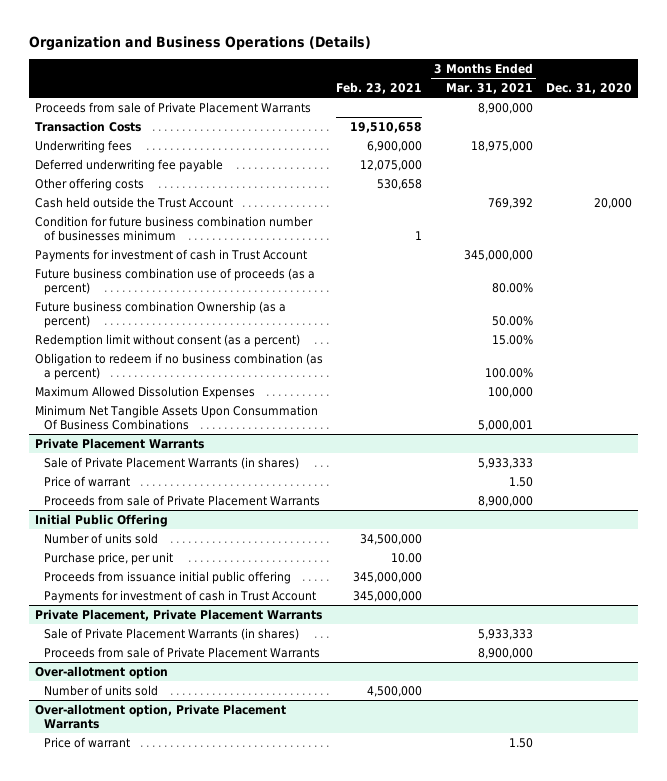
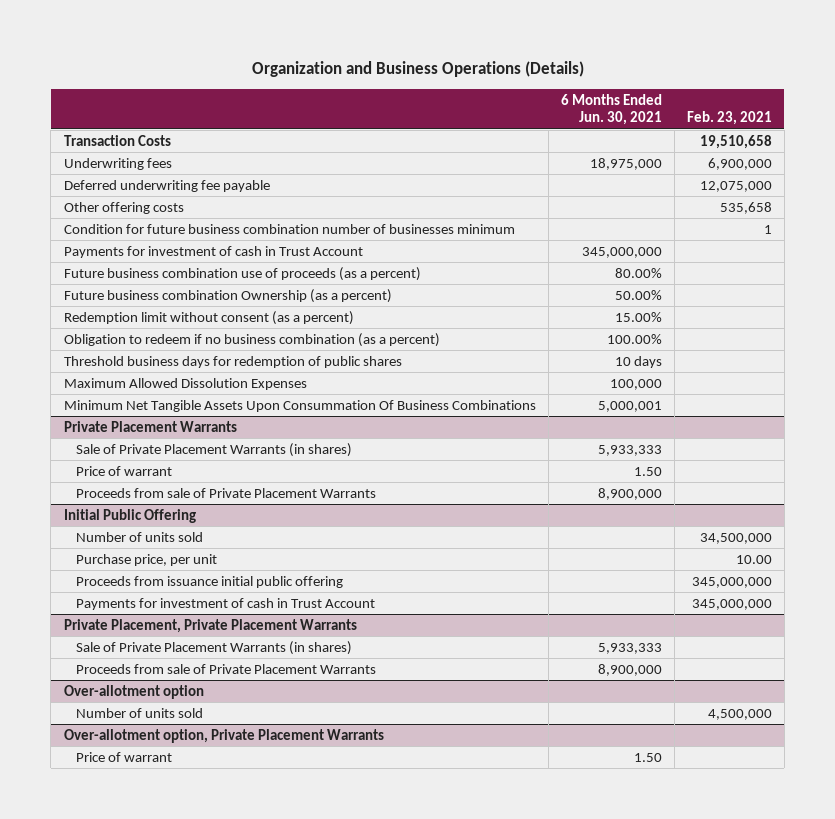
- | Feb. 23, 2021 | 3 Months Ended Mar. 31, 2021 | Dec. 31, 2020
+ | 6 Months Ended Jun. 30, 2021 | Feb. 23, 2021
- Proceeds from sale of Private Placement Warrants | | 8,900,000 |
- Other offering costs | 530,658 | |
- Cash held outside the Trust Account | | 769,392 | 20,000
+ Other offering costs | | 535,658
+ Threshold business days for redemption of public shares | 10 days |

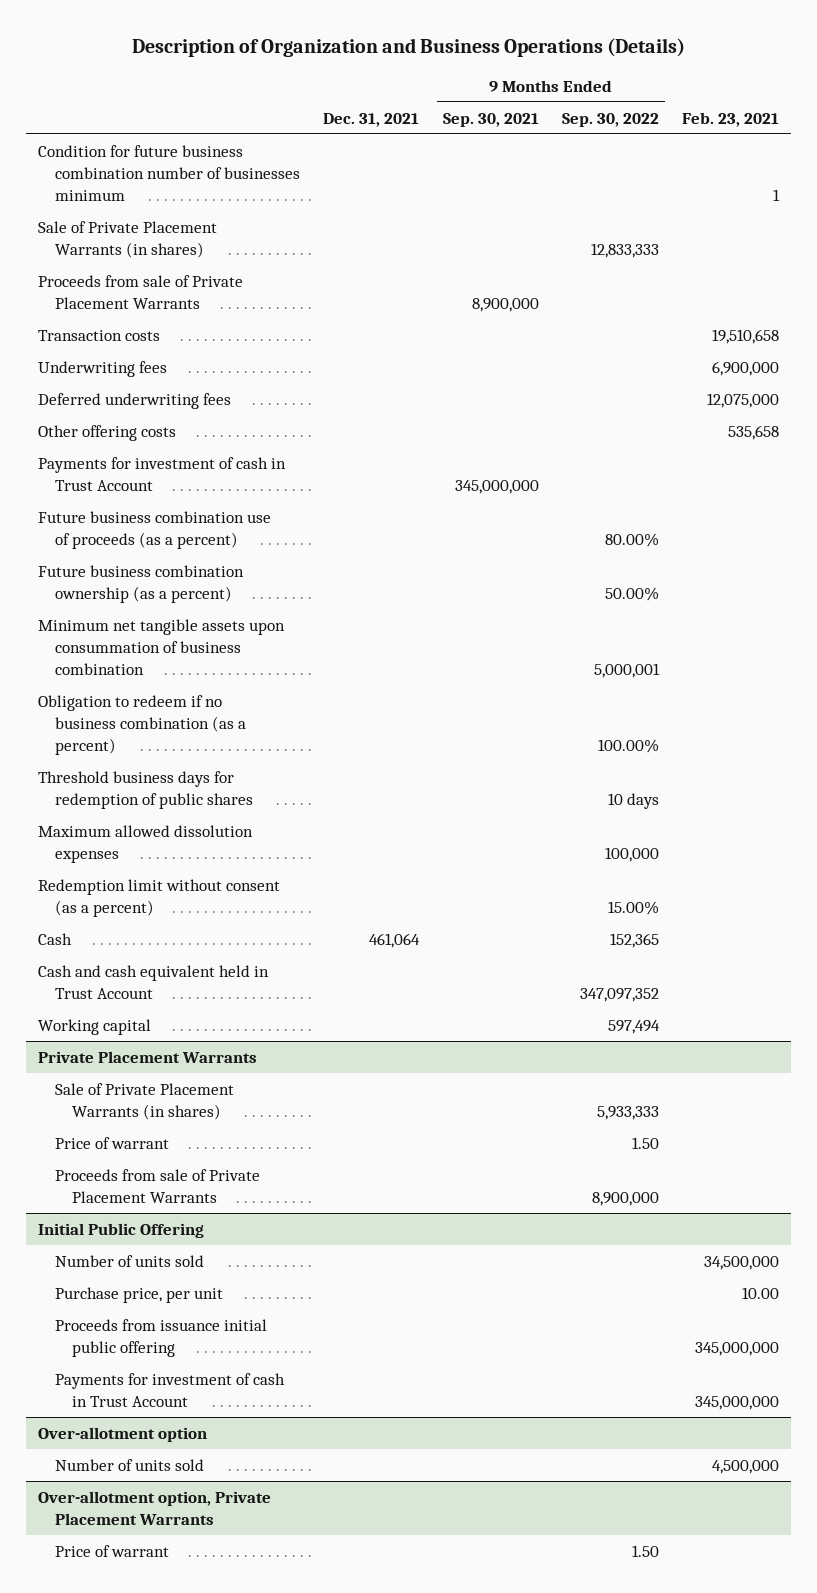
- Organization and Business Operations (Details)
+ Description of Organization and Business Operations (Details)
- | 6 Months Ended Jun. 30, 2021 | Feb. 23, 2021
+ | Dec. 31, 2021 | 9 Months Ended Sep. 30, 2021 | 9 Months Ended Sep. 30, 2022 | Feb. 23, 2021
- Transaction Costs | | 19,510,658
moved up: Condition for future business combination number of businesses minimum | | | | 1
+ Sale of Private Placement Warrants (in shares) | | | 12,833,333 |
+ Proceeds from sale of Private Placement Warrants | | 8,900,000 | |
+ Transaction costs | | | | 19,510,658
- Deferred underwriting fee payable | | 12,075,000
+ Deferred underwriting fees | | | | 12,075,000
- Future business combination Ownership (as a percent) | 50.00% |
+ Future business combination ownership (as a percent) | | | 50.00% |
+ Minimum net tangible assets upon consummation of business combination | | | 5,000,001 |
- Maximum Allowed Dissolution Expenses | 100,000 |
- Minimum Net Tangible Assets Upon Consummation Of Business Combinations | 5,000,001 |
+ Maximum allowed dissolution expenses | | | 100,000 |
moved down: Redemption limit without consent (as a percent) | | | 15.00% |
+ Cash | 461,064 | | 152,365 |
+ Cash and cash equivalent held in Trust Account | | | 347,097,352 |
+ Working capital | | | 597,494 |
- Private Placement, Private Placement Warrants
- Sale of Private Placement Warrants (in shares) | 5,933,333 |
- Proceeds from sale of Private Placement Warrants | 8,900,000 |

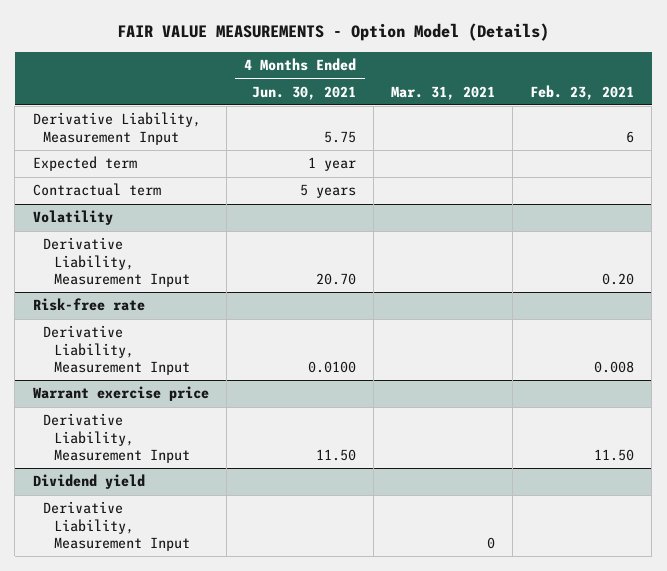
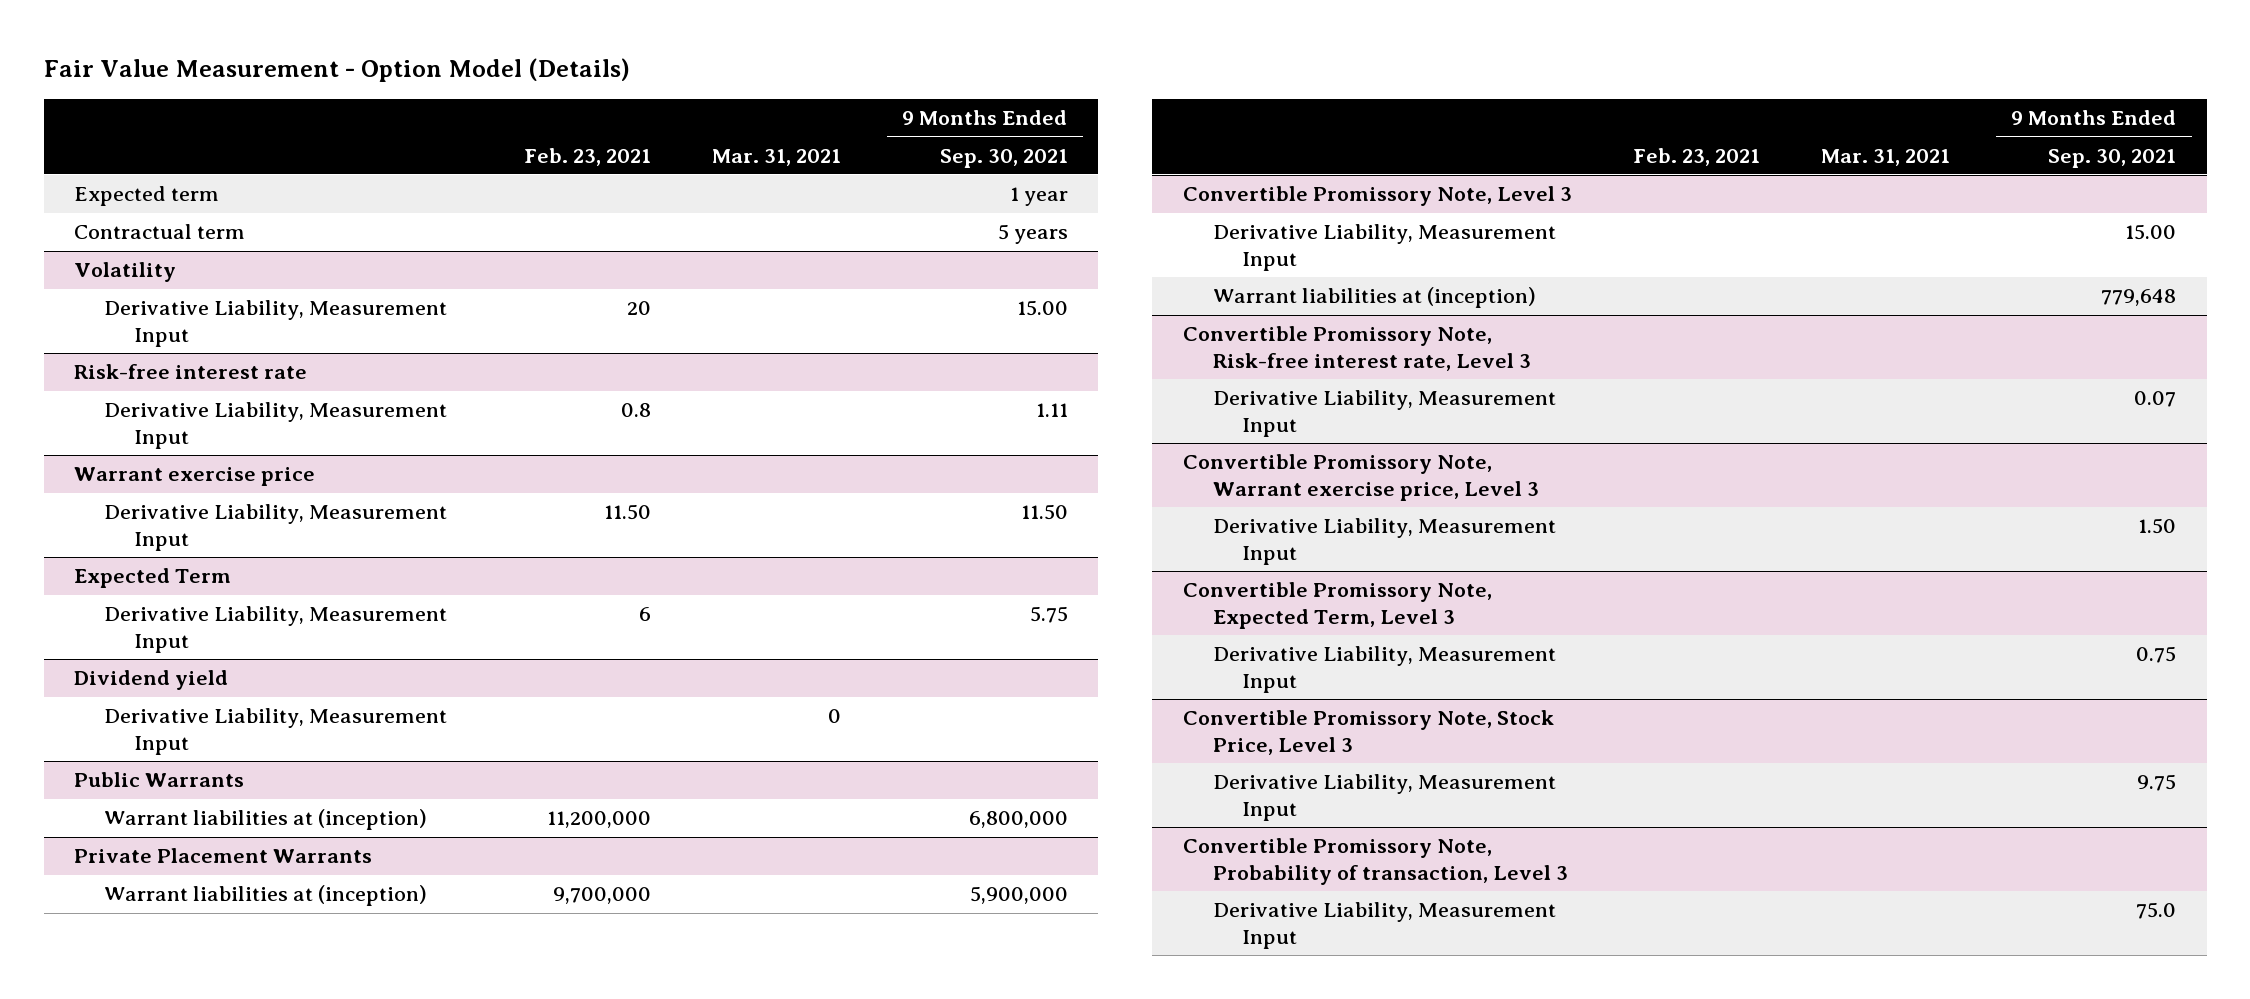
- FAIR VALUE MEASUREMENTS - Option Model (Details)
+ Fair Value Measurement - Option Model (Details)
- | 4 Months Ended Jun. 30, 2021 | Mar. 31, 2021 | Feb. 23, 2021
+ | Feb. 23, 2021 | Mar. 31, 2021 | 9 Months Ended Sep. 30, 2021
- Derivative Liability, Measurement Input | 5.75 | | 6
@ Volatility
- Derivative Liability, Measurement Input | 20.70 | | 0.20
- Risk-free rate
- Derivative Liability, Measurement Input | 0.0100 | | 0.008
@ Volatility
+ Derivative Liability, Measurement Input | 20 | | 15.00
+ Risk-free interest rate
+ Derivative Liability, Measurement Input | 0.8 | | 1.11
+ Expected Term
+ Derivative Liability, Measurement Input | 6 | | 5.75
+ Public Warrants
+ Warrant liabilities at (inception) | 11,200,000 | | 6,800,000
+ Private Placement Warrants
+ Warrant liabilities at (inception) | 9,700,000 | | 5,900,000
+ Convertible Promissory Note, Level 3
+ Derivative Liability, Measurement Input | | | 15.00
+ Warrant liabilities at (inception) | | | 779,648
+ Convertible Promissory Note, Risk-free interest rate, Level 3
+ Derivative Liability, Measurement Input | | | 0.07
+ Convertible Promissory Note, Warrant exercise price, Level 3
+ Derivative Liability, Measurement Input | | | 1.50
+ Convertible Promissory Note, Expected Term, Level 3
+ Derivative Liability, Measurement Input | | | 0.75
+ Convertible Promissory Note, Stock Price, Level 3
+ Derivative Liability, Measurement Input | | | 9.75
+ Convertible Promissory Note, Probability of transaction, Level 3
+ Derivative Liability, Measurement Input | | | 75.0

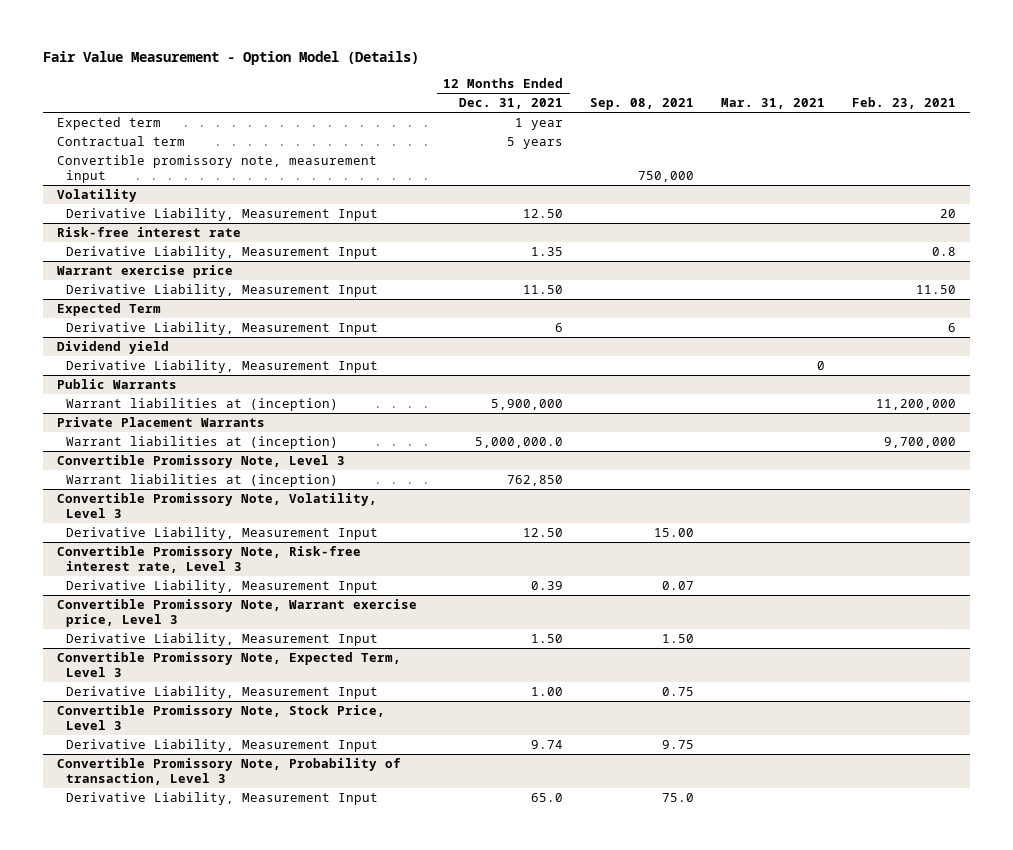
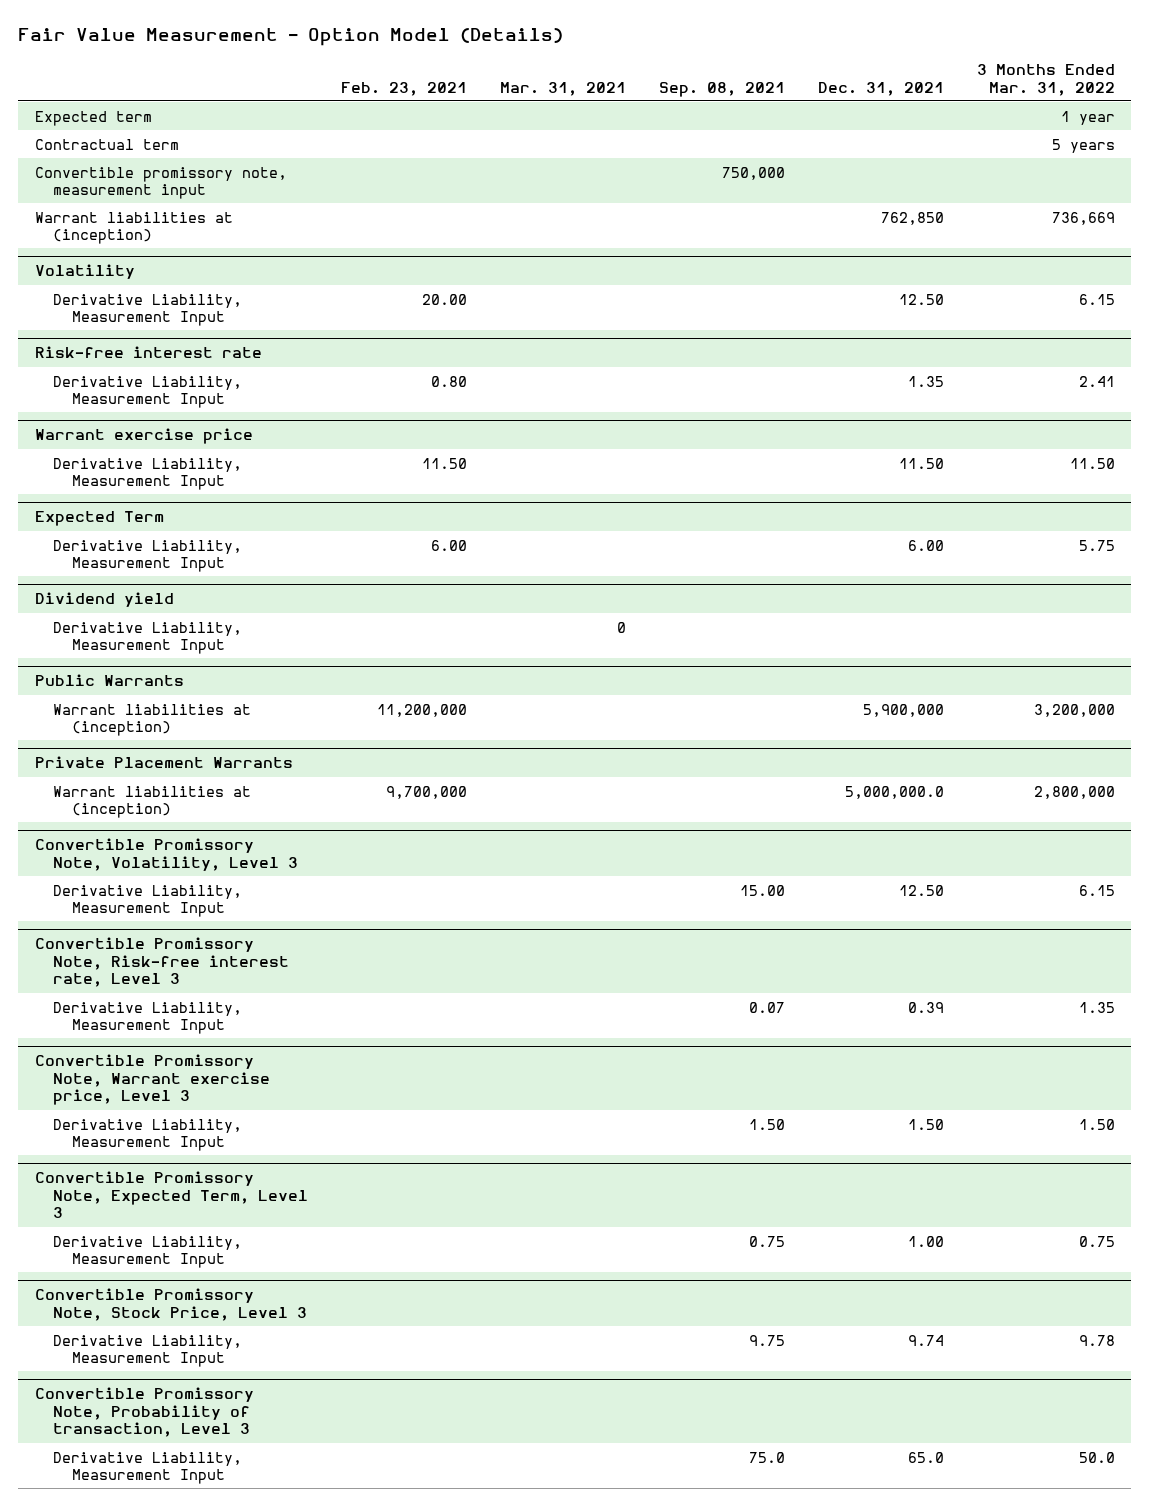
- | 12 Months Ended Dec. 31, 2021 | Sep. 08, 2021 | Mar. 31, 2021 | Feb. 23, 2021
+ | Feb. 23, 2021 | Mar. 31, 2021 | Sep. 08, 2021 | Dec. 31, 2021 | 3 Months Ended Mar. 31, 2022
+ Warrant liabilities at (inception) | | | | 762,850 | 736,669
@ Volatility
- Derivative Liability, Measurement Input | 12.50 | | | 20
+ Derivative Liability, Measurement Input | 20.00 | | | 12.50 | 6.15
@ Risk-free interest rate
- Derivative Liability, Measurement Input | 1.35 | | | 0.8
+ Derivative Liability, Measurement Input | 0.80 | | | 1.35 | 2.41
@ Expected Term
- Derivative Liability, Measurement Input | 6 | | | 6
+ Derivative Liability, Measurement Input | 6.00 | | | 6.00 | 5.75
- Convertible Promissory Note, Level 3
- Warrant liabilities at (inception) | 762,850 | | |

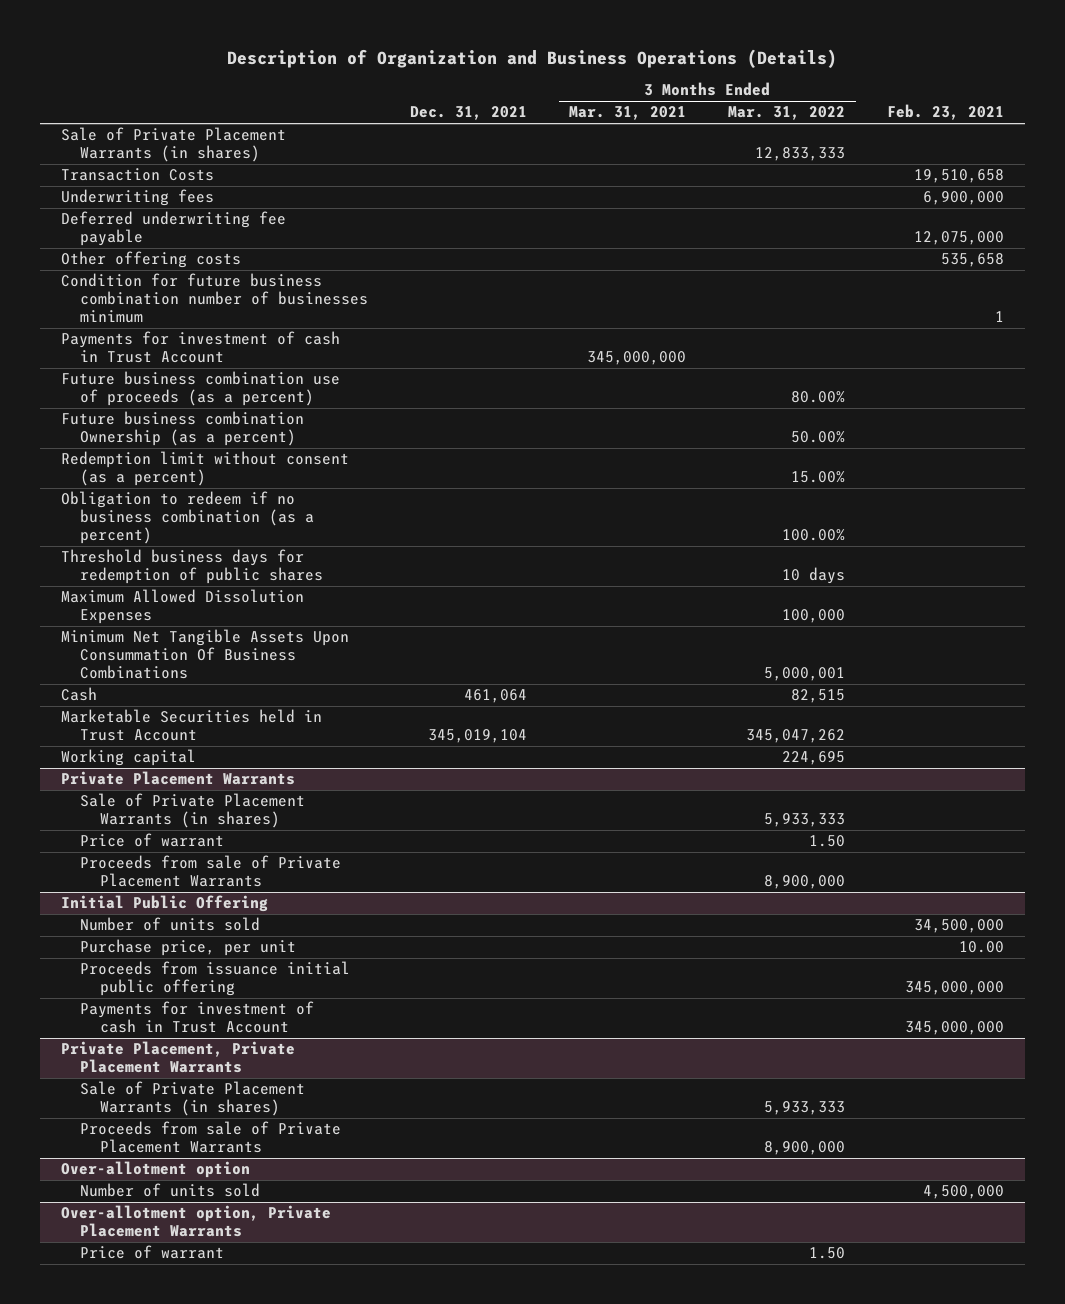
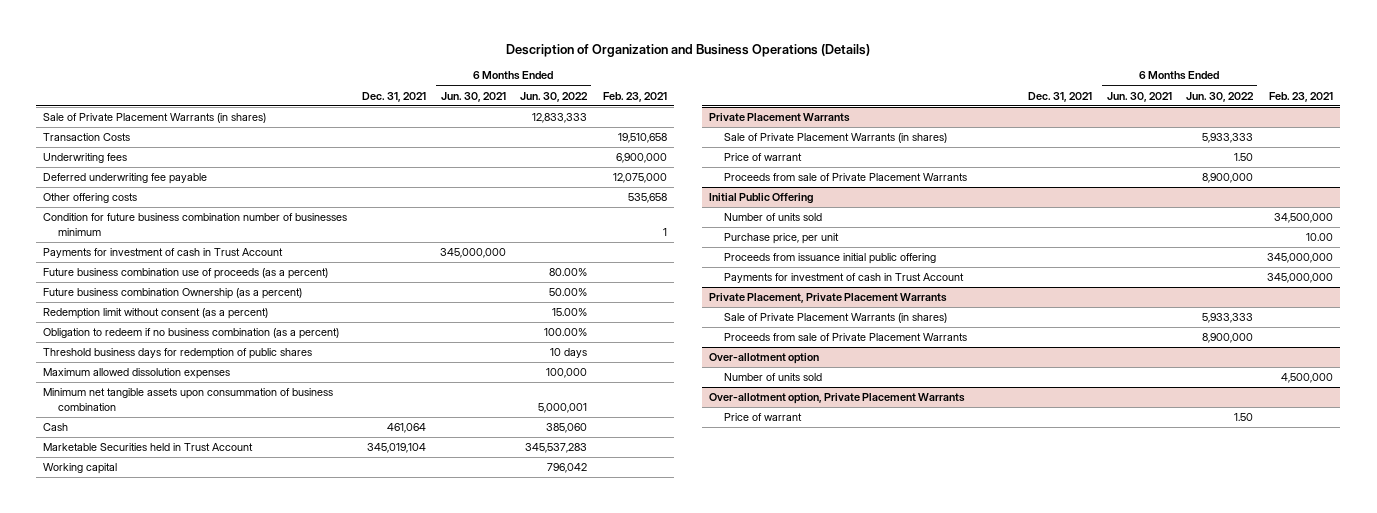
- | Dec. 31, 2021 | 3 Months Ended Mar. 31, 2021 | 3 Months Ended Mar. 31, 2022 | Feb. 23, 2021
+ | Dec. 31, 2021 | 6 Months Ended Jun. 30, 2021 | 6 Months Ended Jun. 30, 2022 | Feb. 23, 2021
- Maximum Allowed Dissolution Expenses | | | 100,000 |
- Minimum Net Tangible Assets Upon Consummation Of Business Combinations | | | 5,000,001 |
+ Maximum allowed dissolution expenses | | | 100,000 |
+ Minimum net tangible assets upon consummation of business combination | | | 5,000,001 |

